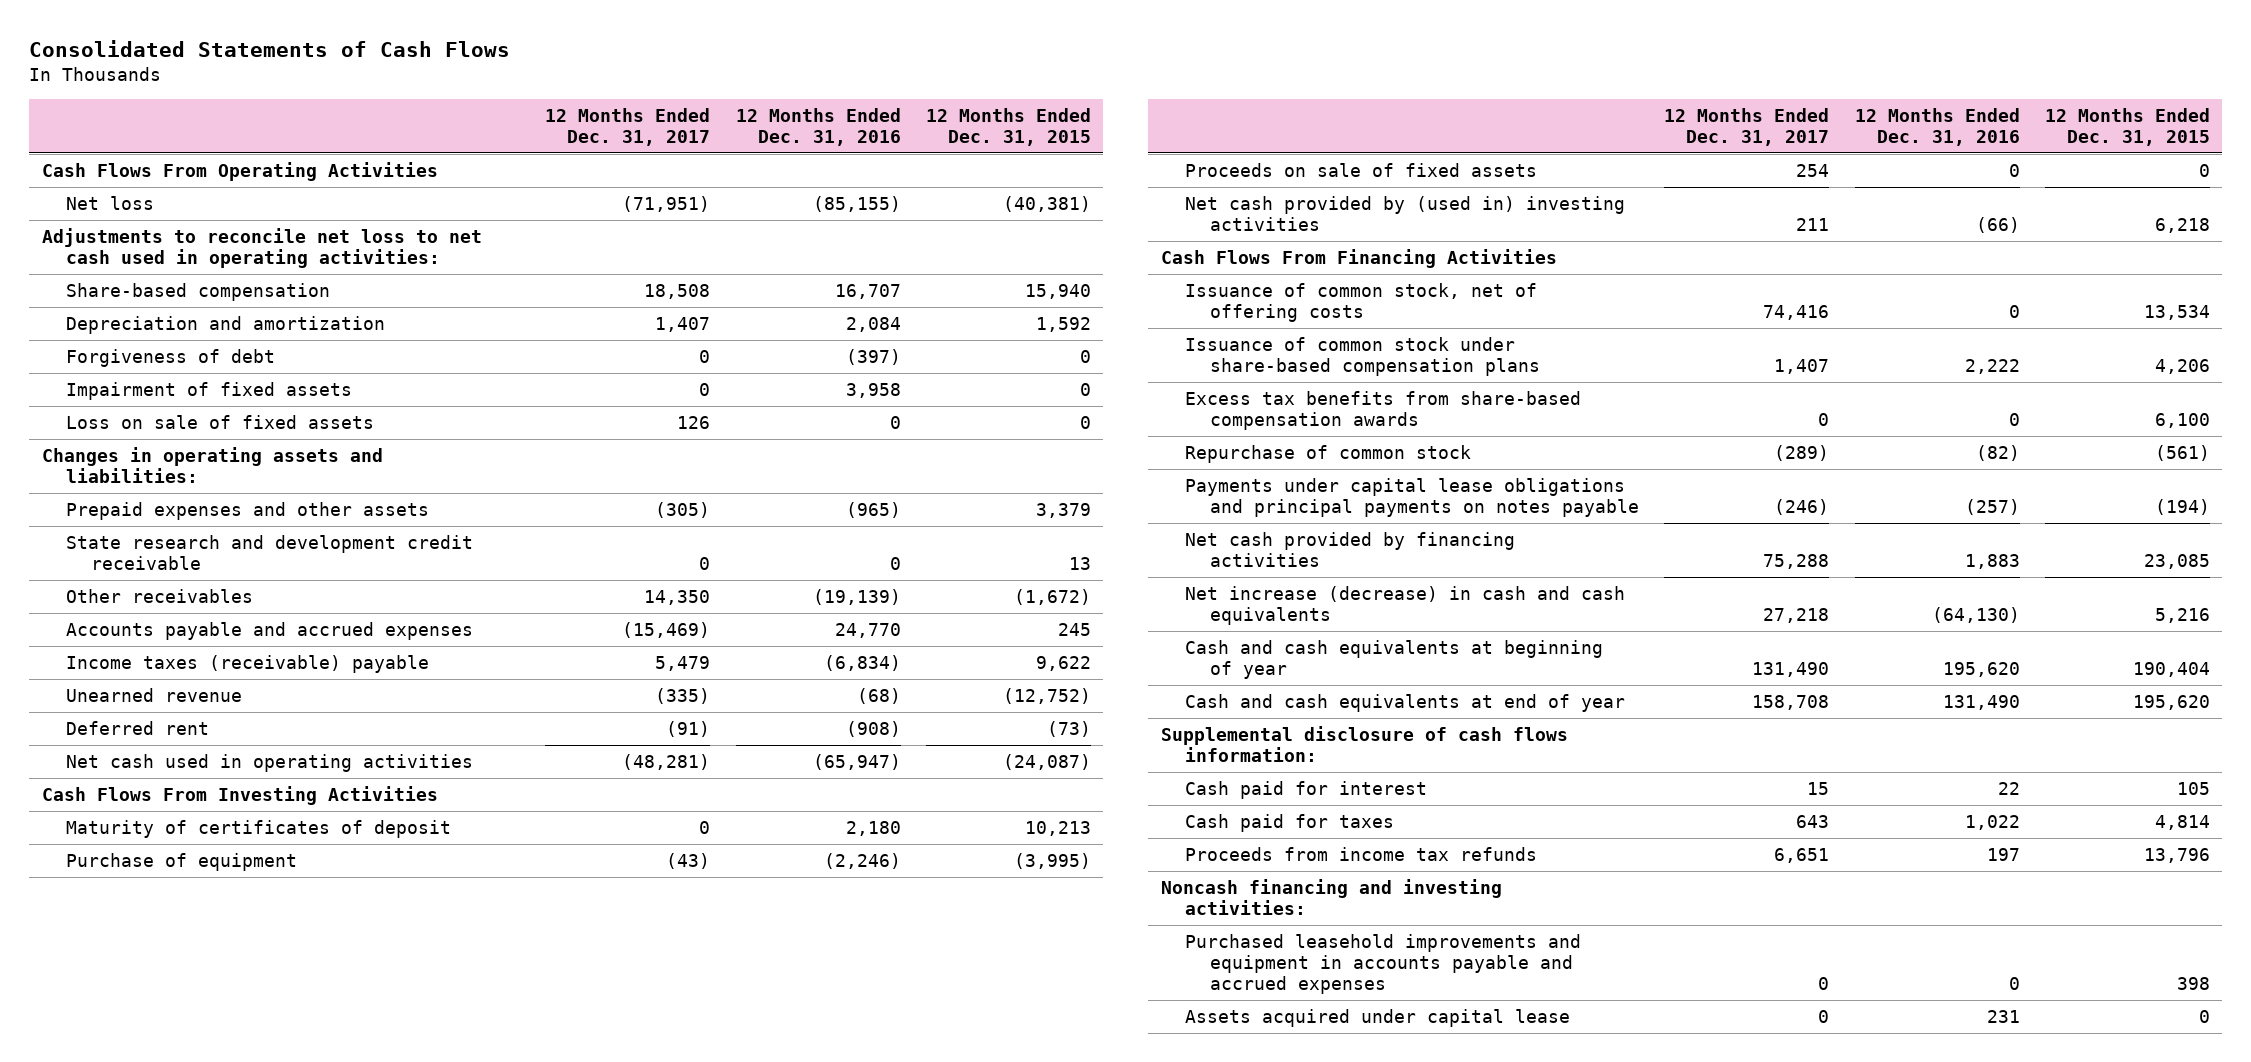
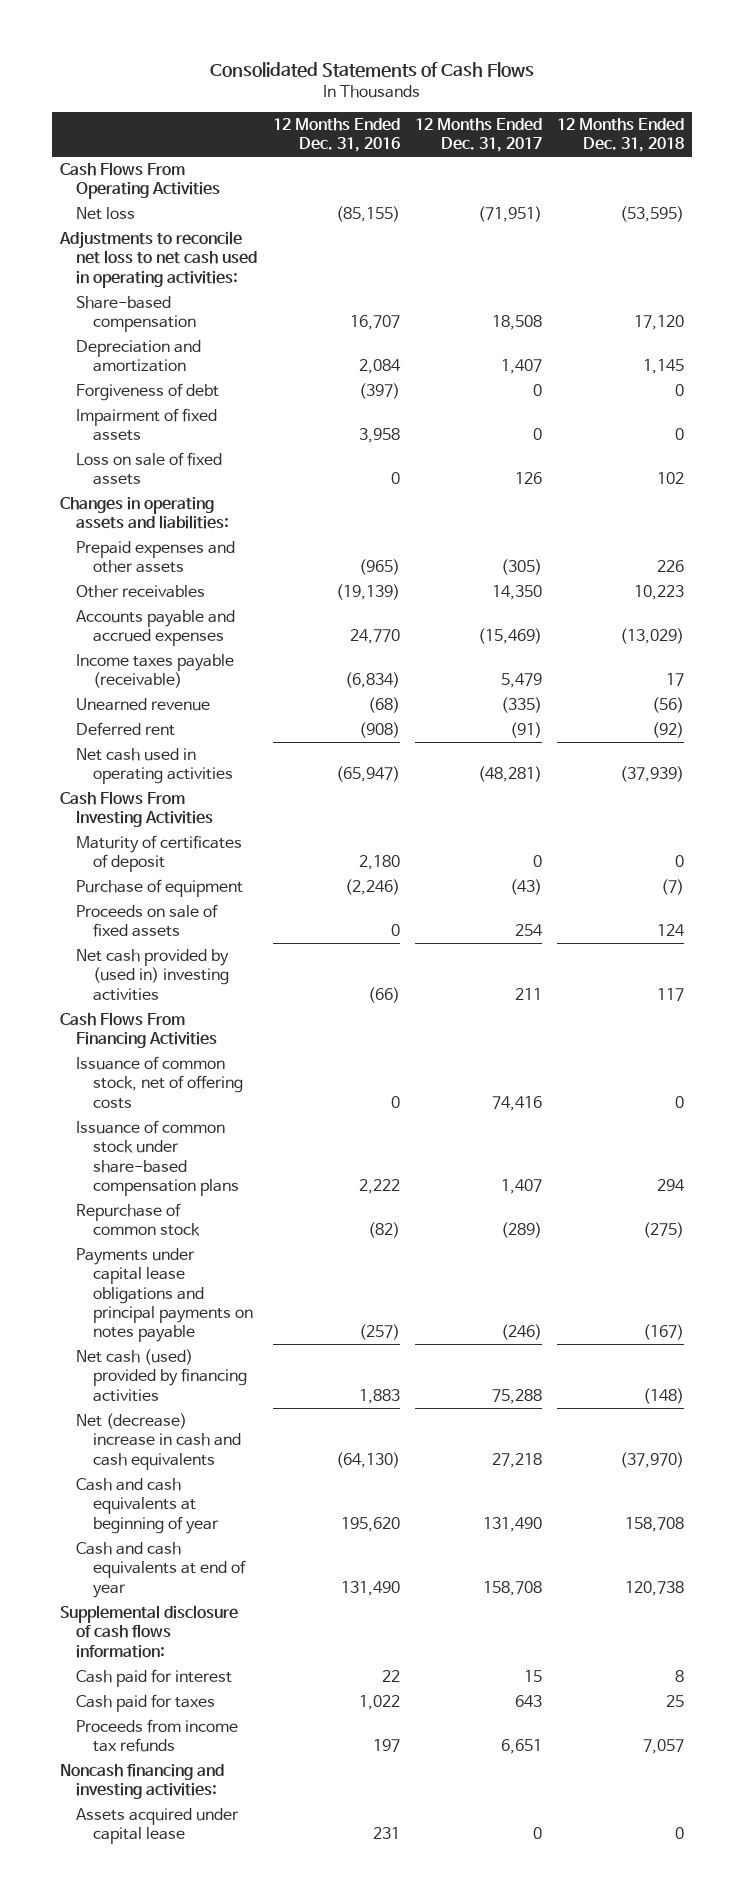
- | 12 Months Ended Dec. 31, 2017 | 12 Months Ended Dec. 31, 2016 | 12 Months Ended Dec. 31, 2015
+ | 12 Months Ended Dec. 31, 2016 | 12 Months Ended Dec. 31, 2017 | 12 Months Ended Dec. 31, 2018
- State research and development credit receivable | 0 | 0 | 13
- Income taxes (receivable) payable | 5,479 | (6,834) | 9,622
+ Income taxes payable (receivable) | (6,834) | 5,479 | 17
- Excess tax benefits from share-based compensation awards | 0 | 0 | 6,100
- Net cash provided by financing activities | 75,288 | 1,883 | 23,085
- Net increase (decrease) in cash and cash equivalents | 27,218 | (64,130) | 5,216
+ Net cash (used) provided by financing activities | 1,883 | 75,288 | (148)
+ Net (decrease) increase in cash and cash equivalents | (64,130) | 27,218 | (37,970)
- Purchased leasehold improvements and equipment in accounts payable and accrued expenses | 0 | 0 | 398

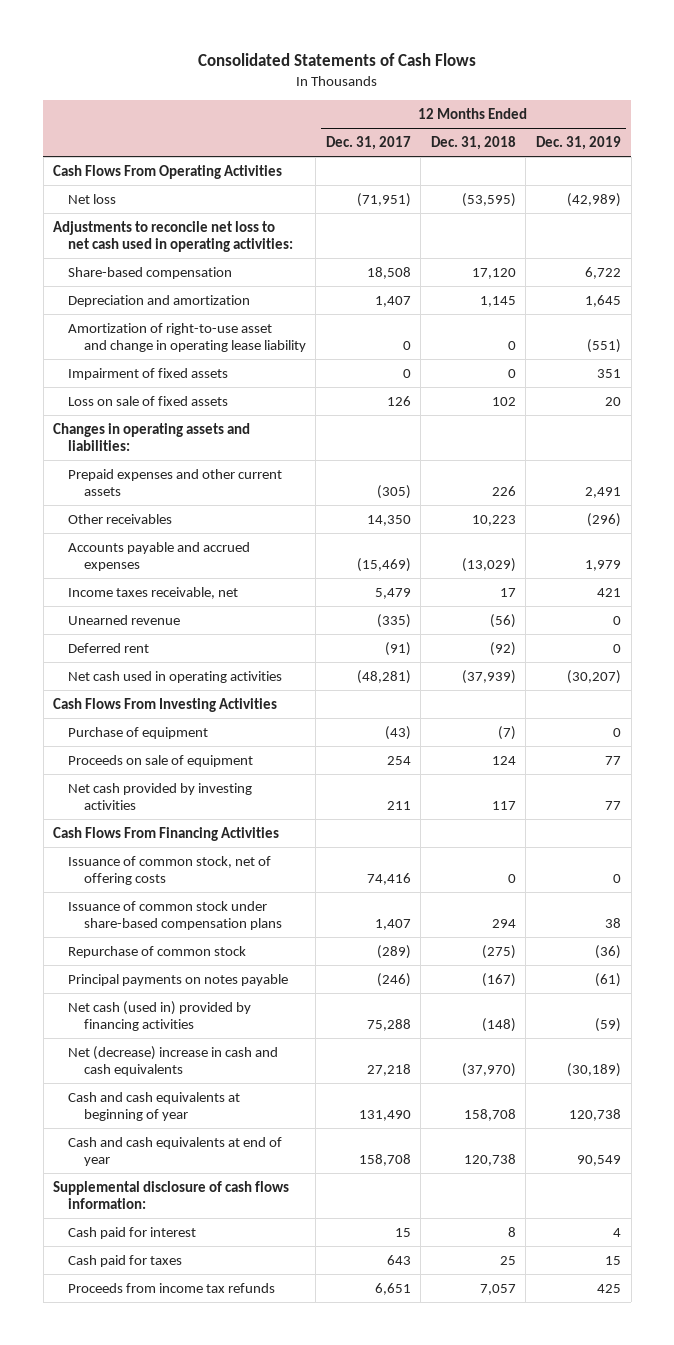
- | 12 Months Ended Dec. 31, 2016 | 12 Months Ended Dec. 31, 2017 | 12 Months Ended Dec. 31, 2018
+ | 12 Months Ended Dec. 31, 2017 | 12 Months Ended Dec. 31, 2018 | 12 Months Ended Dec. 31, 2019
- Forgiveness of debt | (397) | 0 | 0
+ Amortization of right-to-use asset and change in operating lease liability | 0 | 0 | (551)
- Prepaid expenses and other assets | (965) | (305) | 226
+ Prepaid expenses and other current assets | (305) | 226 | 2,491
- Income taxes payable (receivable) | (6,834) | 5,479 | 17
+ Income taxes receivable, net | 5,479 | 17 | 421
- Maturity of certificates of deposit | 2,180 | 0 | 0
- Proceeds on sale of fixed assets | 0 | 254 | 124
- Net cash provided by (used in) investing activities | (66) | 211 | 117
+ Proceeds on sale of equipment | 254 | 124 | 77
+ Net cash provided by investing activities | 211 | 117 | 77
- Payments under capital lease obligations and principal payments on notes payable | (257) | (246) | (167)
- Net cash (used) provided by financing activities | 1,883 | 75,288 | (148)
+ Principal payments on notes payable | (246) | (167) | (61)
+ Net cash (used in) provided by financing activities | 75,288 | (148) | (59)
- Noncash financing and investing activities:
- Assets acquired under capital lease | 231 | 0 | 0

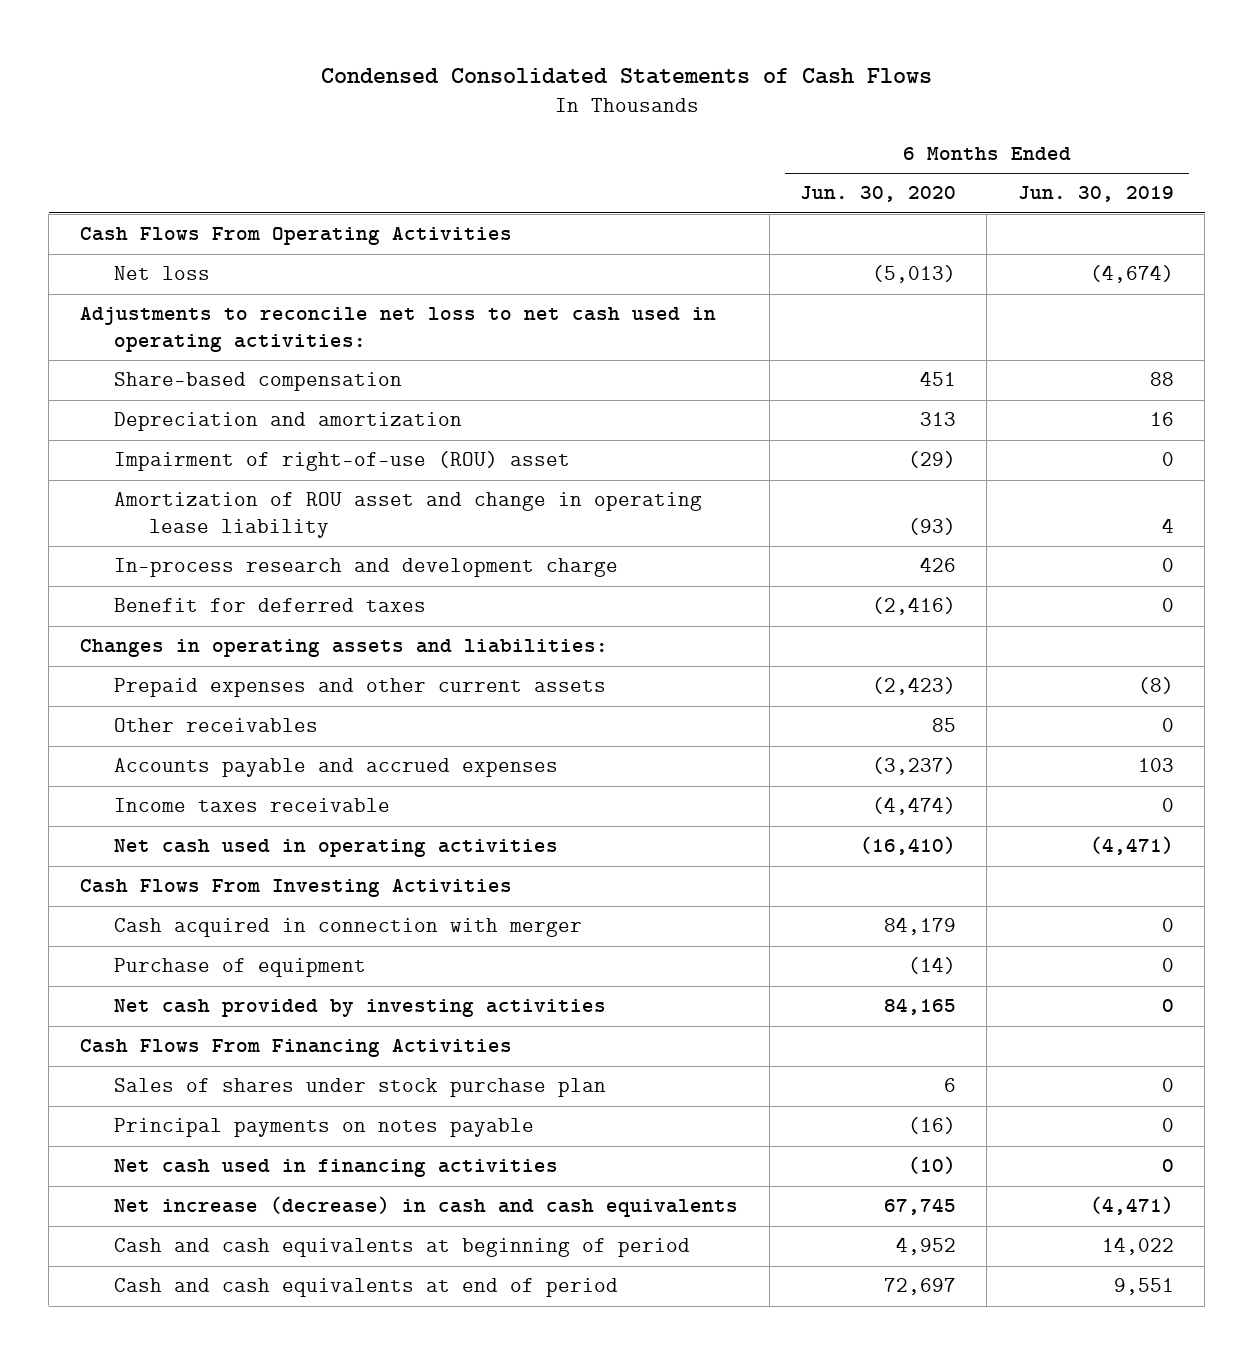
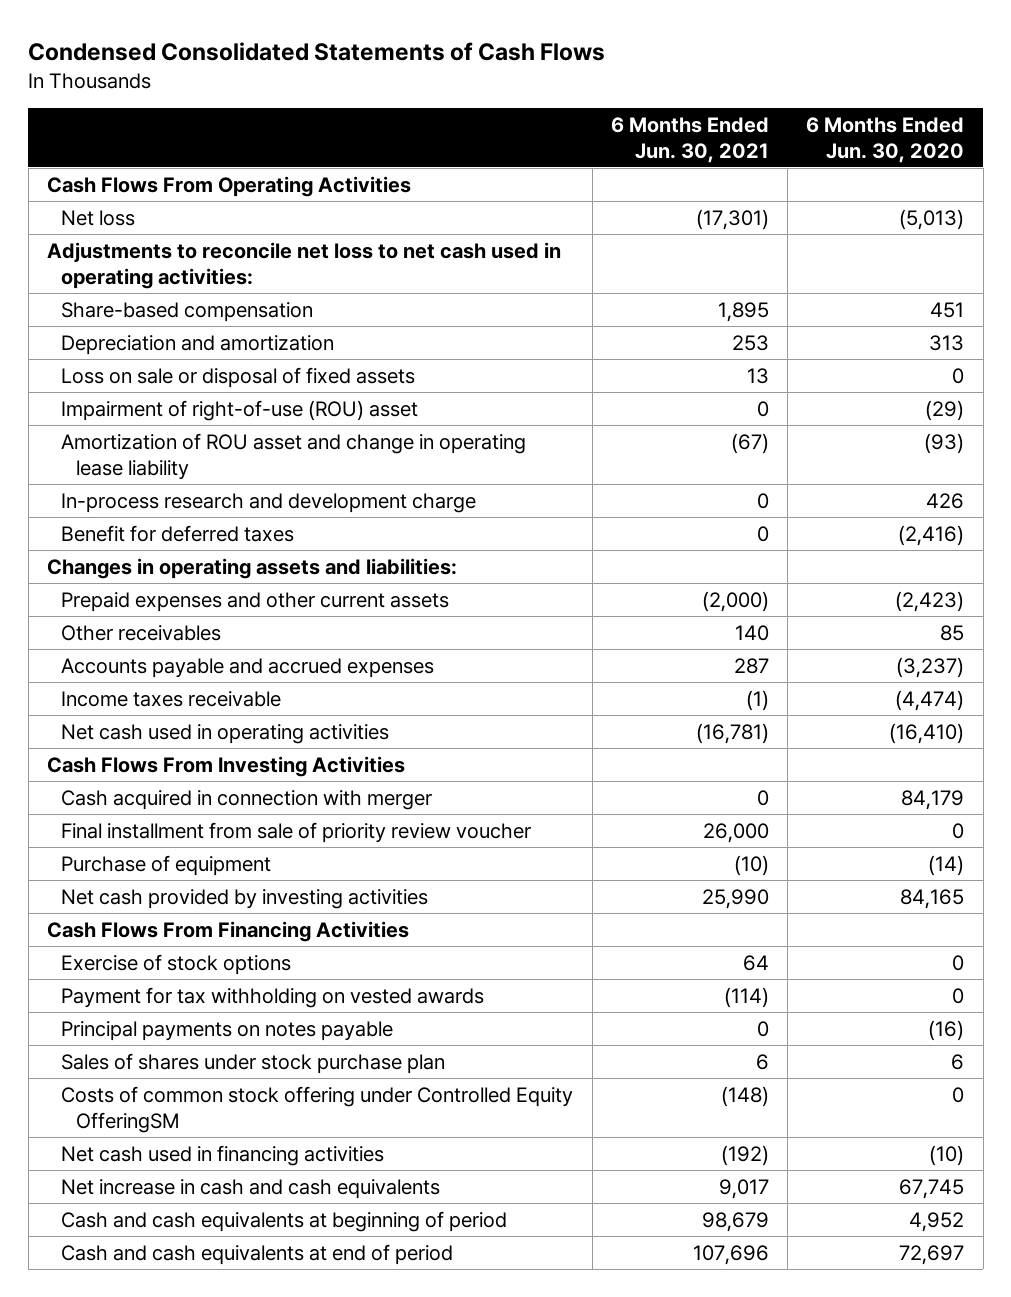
- | 6 Months Ended Jun. 30, 2020 | 6 Months Ended Jun. 30, 2019
+ | 6 Months Ended Jun. 30, 2021 | 6 Months Ended Jun. 30, 2020
+ Loss on sale or disposal of fixed assets | 13 | 0
+ Final installment from sale of priority review voucher | 26,000 | 0
+ Exercise of stock options | 64 | 0
+ Payment for tax withholding on vested awards | (114) | 0
moved down: Sales of shares under stock purchase plan | 6 | 6
+ Costs of common stock offering under Controlled Equity OfferingSM | (148) | 0
- Net increase (decrease) in cash and cash equivalents | 67,745 | (4,471)
+ Net increase in cash and cash equivalents | 9,017 | 67,745

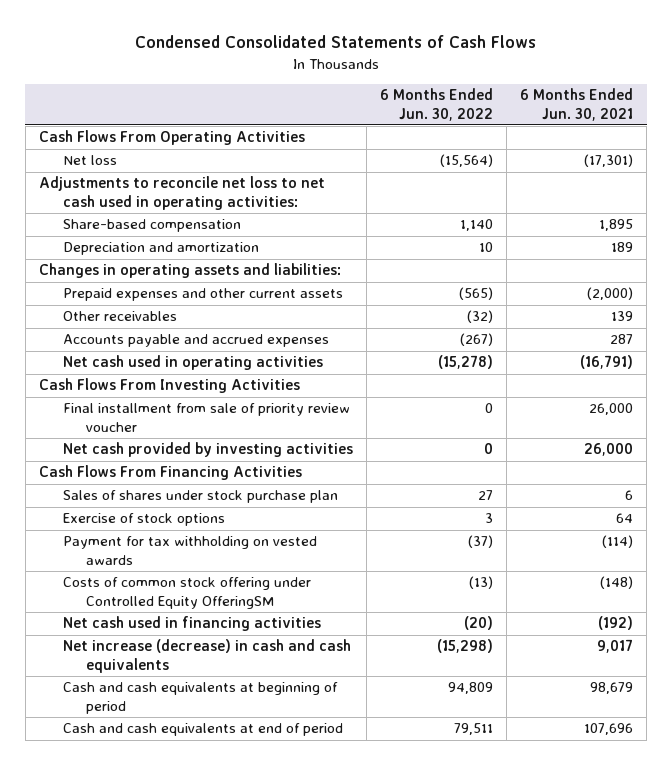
- | 6 Months Ended Jun. 30, 2021 | 6 Months Ended Jun. 30, 2020
+ | 6 Months Ended Jun. 30, 2022 | 6 Months Ended Jun. 30, 2021
- Depreciation and amortization | 253 | 313
- Loss on sale or disposal of fixed assets | 13 | 0
- Impairment of right-of-use (ROU) asset | 0 | (29)
- Amortization of ROU asset and change in operating lease liability | (67) | (93)
- In-process research and development charge | 0 | 426
- Benefit for deferred taxes | 0 | (2,416)
+ Depreciation and amortization | 10 | 189
- Other receivables | 140 | 85
+ Other receivables | (32) | 139
- Income taxes receivable | (1) | (4,474)
- Net cash used in operating activities | (16,781) | (16,410)
+ Net cash used in operating activities | (15,278) | (16,791)
- Cash acquired in connection with merger | 0 | 84,179
- Purchase of equipment | (10) | (14)
- Net cash provided by investing activities | 25,990 | 84,165
+ Net cash provided by investing activities | 0 | 26,000
moved up: Sales of shares under stock purchase plan | 27 | 6
- Principal payments on notes payable | 0 | (16)
- Net increase in cash and cash equivalents | 9,017 | 67,745
+ Net increase (decrease) in cash and cash equivalents | (15,298) | 9,017

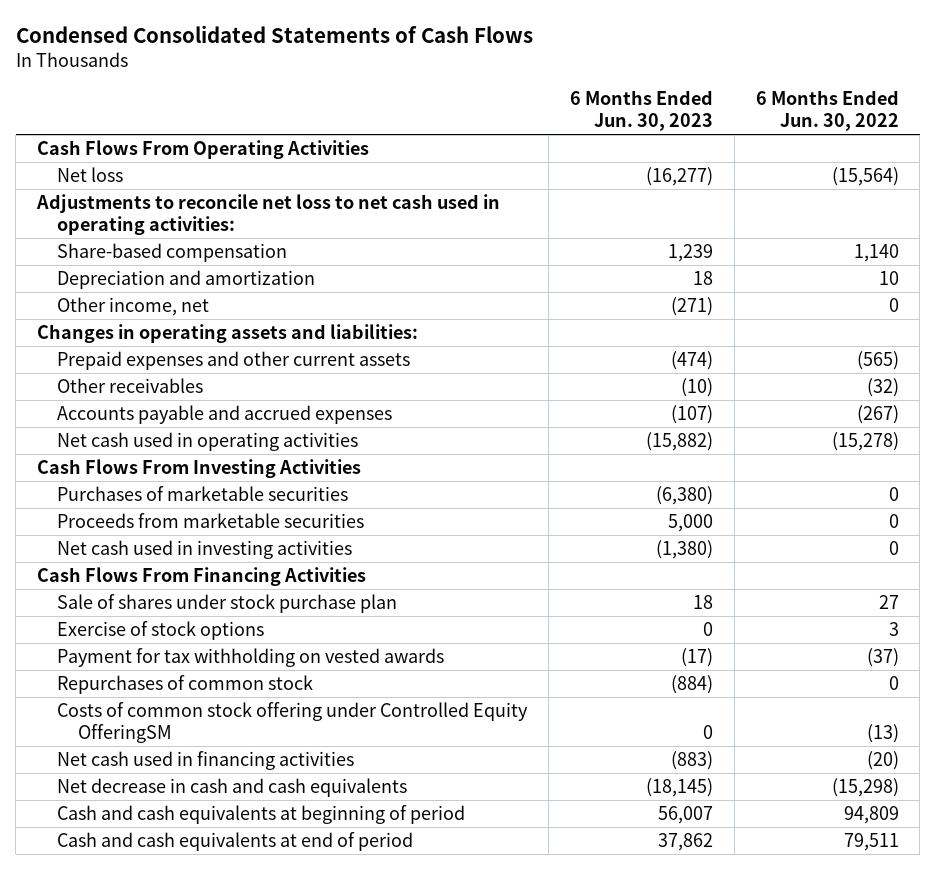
- | 6 Months Ended Jun. 30, 2022 | 6 Months Ended Jun. 30, 2021
+ | 6 Months Ended Jun. 30, 2023 | 6 Months Ended Jun. 30, 2022
+ Other income, net | (271) | 0
- Final installment from sale of priority review voucher | 0 | 26,000
- Net cash provided by investing activities | 0 | 26,000
+ Purchases of marketable securities | (6,380) | 0
+ Proceeds from marketable securities | 5,000 | 0
+ Net cash used in investing activities | (1,380) | 0
- Sales of shares under stock purchase plan | 27 | 6
+ Sale of shares under stock purchase plan | 18 | 27
+ Repurchases of common stock | (884) | 0
- Net increase (decrease) in cash and cash equivalents | (15,298) | 9,017
+ Net decrease in cash and cash equivalents | (18,145) | (15,298)

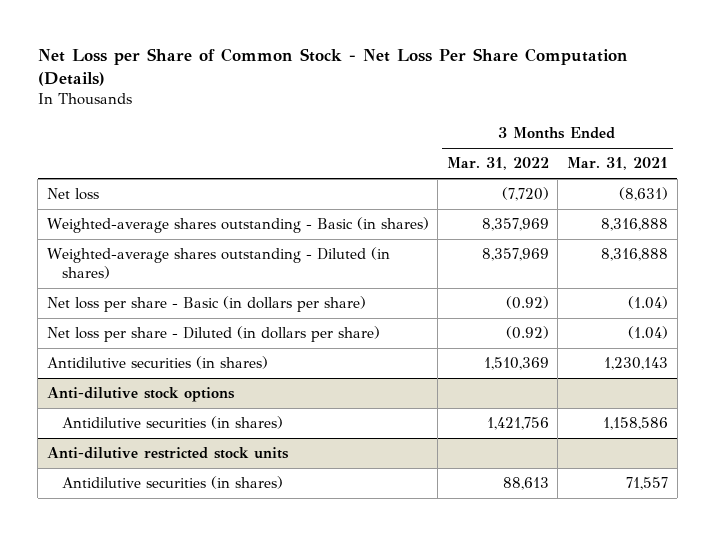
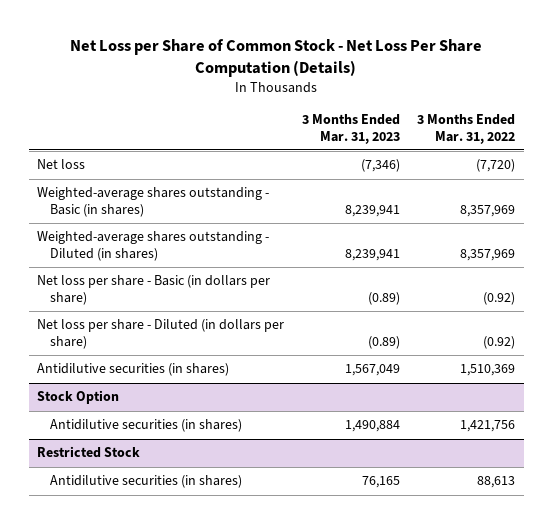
- | 3 Months Ended Mar. 31, 2022 | 3 Months Ended Mar. 31, 2021
+ | 3 Months Ended Mar. 31, 2023 | 3 Months Ended Mar. 31, 2022
- Anti-dilutive stock options
+ Stock Option
- Anti-dilutive restricted stock units
+ Restricted Stock

